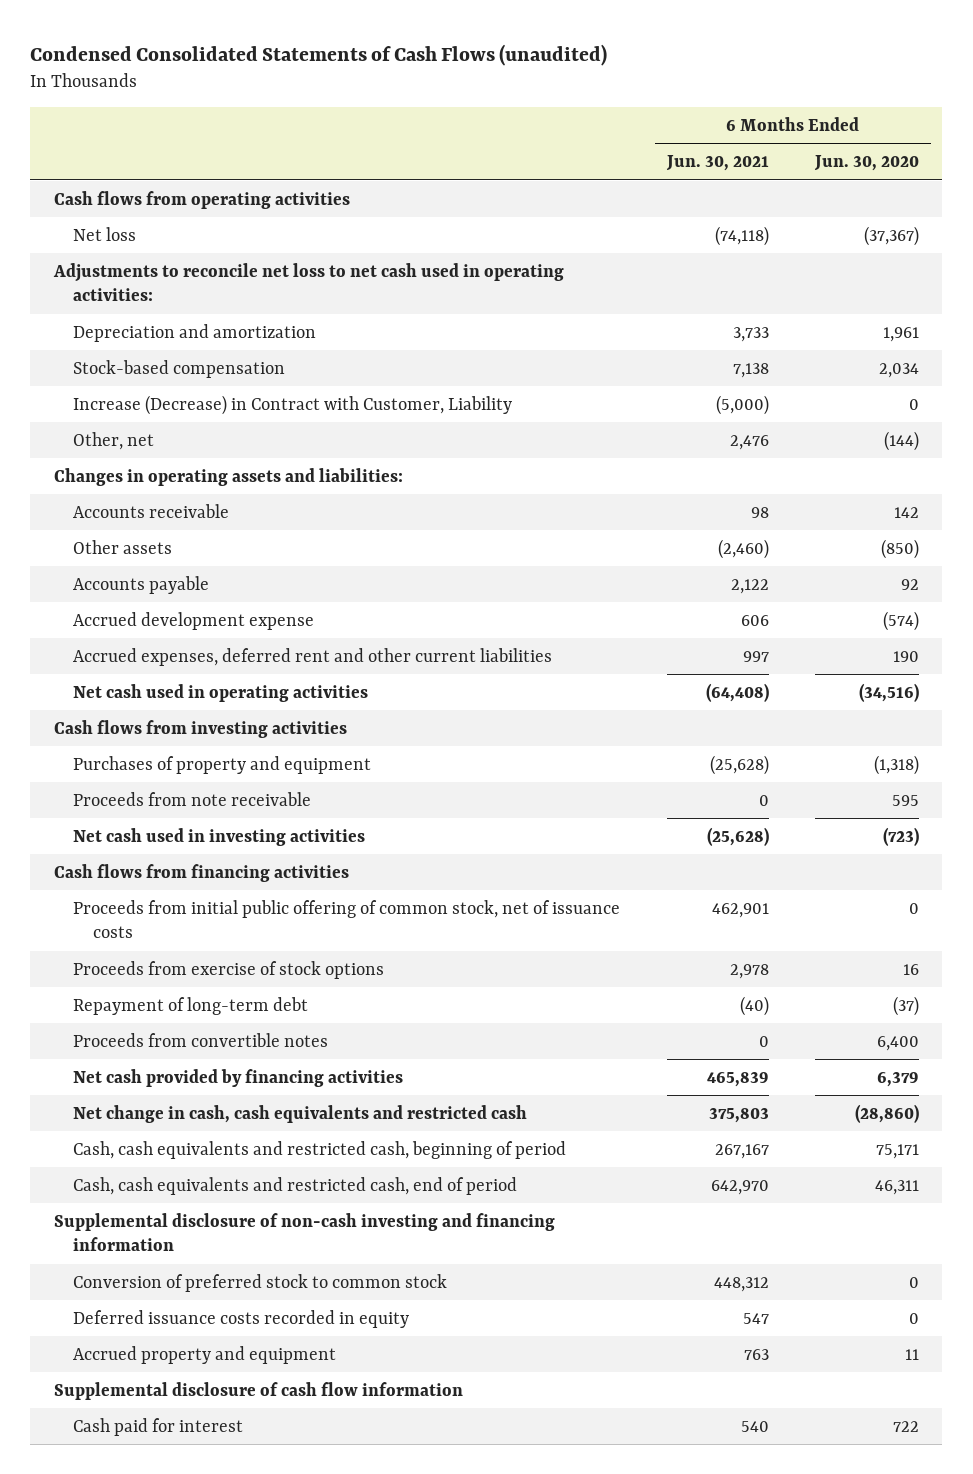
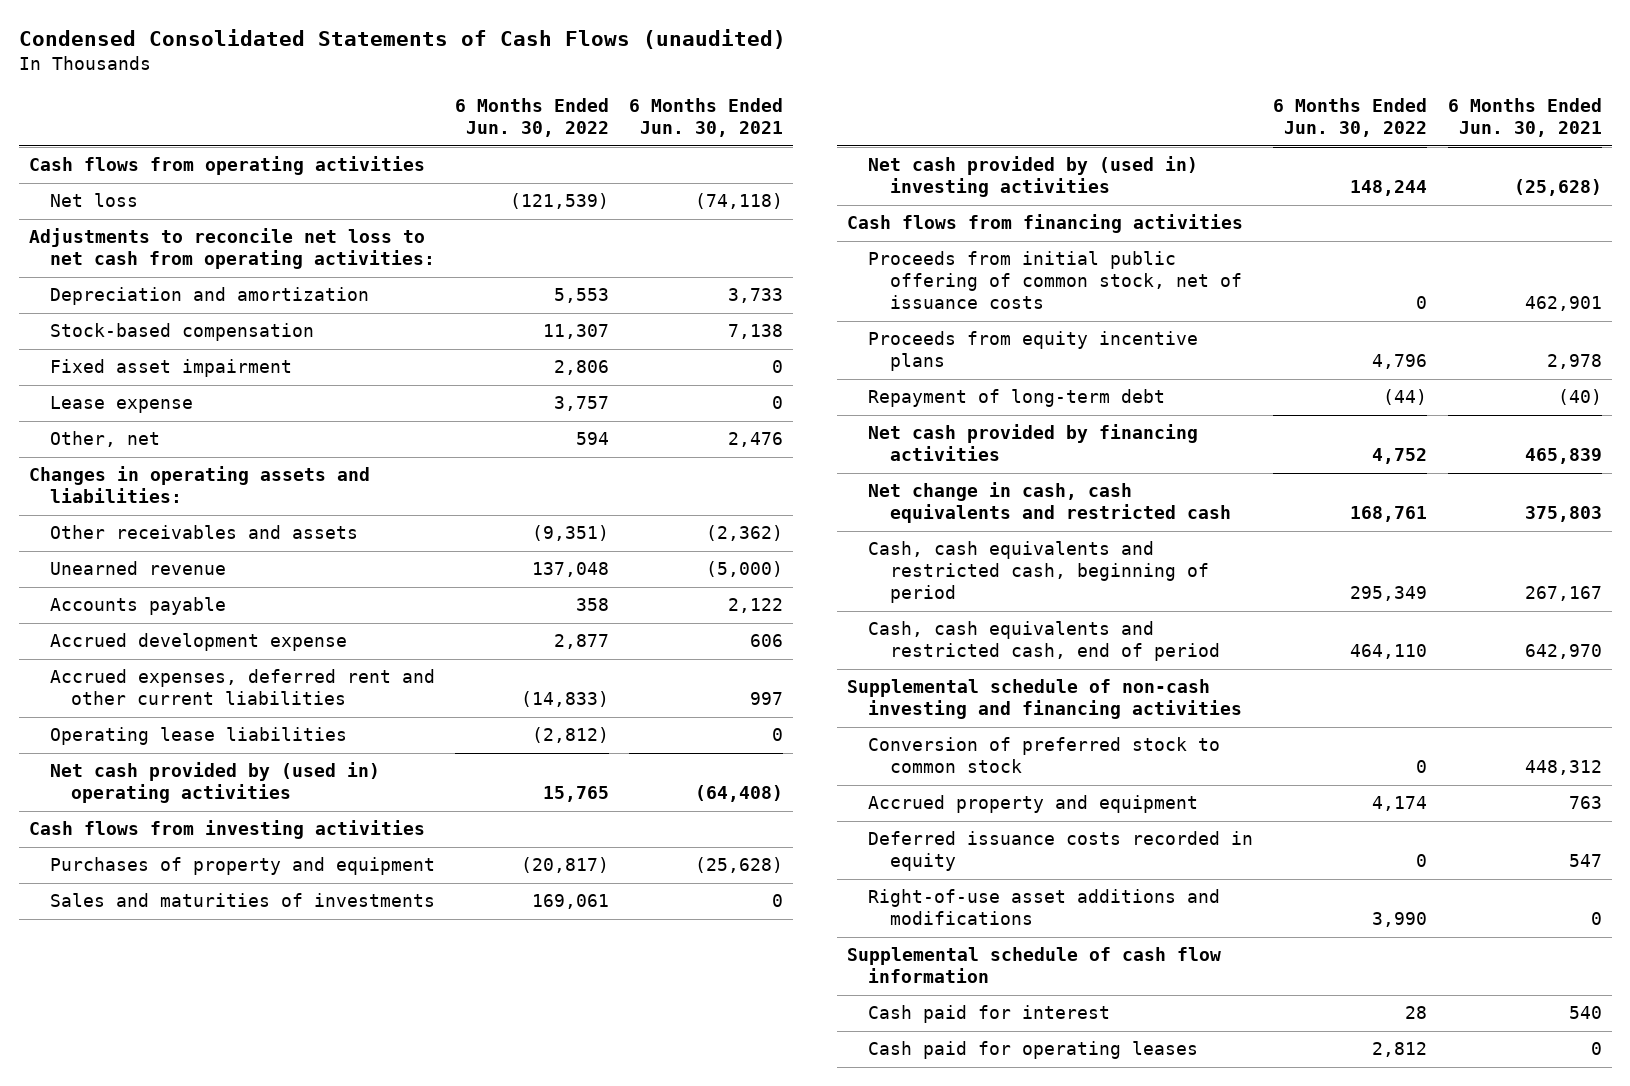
- | 6 Months Ended Jun. 30, 2021 | 6 Months Ended Jun. 30, 2020
+ | 6 Months Ended Jun. 30, 2022 | 6 Months Ended Jun. 30, 2021
- Adjustments to reconcile net loss to net cash used in operating activities:
+ Adjustments to reconcile net loss to net cash from operating activities:
- Increase (Decrease) in Contract with Customer, Liability | (5,000) | 0
+ Fixed asset impairment | 2,806 | 0
+ Lease expense | 3,757 | 0
- Accounts receivable | 98 | 142
- Other assets | (2,460) | (850)
+ Other receivables and assets | (9,351) | (2,362)
+ Unearned revenue | 137,048 | (5,000)
- Net cash used in operating activities | (64,408) | (34,516)
+ Operating lease liabilities | (2,812) | 0
+ Net cash provided by (used in) operating activities | 15,765 | (64,408)
- Proceeds from note receivable | 0 | 595
- Net cash used in investing activities | (25,628) | (723)
+ Sales and maturities of investments | 169,061 | 0
+ Net cash provided by (used in) investing activities | 148,244 | (25,628)
- Proceeds from exercise of stock options | 2,978 | 16
+ Proceeds from equity incentive plans | 4,796 | 2,978
- Proceeds from convertible notes | 0 | 6,400
- Supplemental disclosure of non-cash investing and financing information
+ Supplemental schedule of non-cash investing and financing activities
- Supplemental disclosure of cash flow information
moved down: Deferred issuance costs recorded in equity | 0 | 547
+ Right-of-use asset additions and modifications | 3,990 | 0
+ Supplemental schedule of cash flow information
+ Cash paid for operating leases | 2,812 | 0

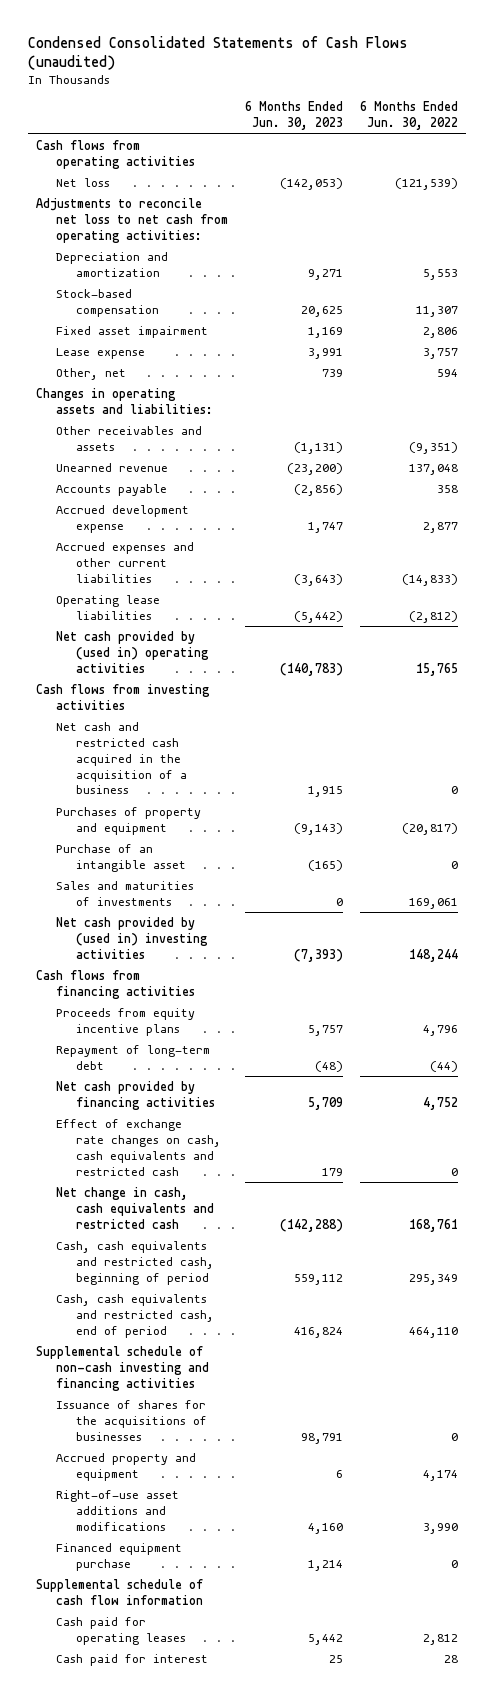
- | 6 Months Ended Jun. 30, 2022 | 6 Months Ended Jun. 30, 2021
+ | 6 Months Ended Jun. 30, 2023 | 6 Months Ended Jun. 30, 2022
- Accrued expenses, deferred rent and other current liabilities | (14,833) | 997
+ Accrued expenses and other current liabilities | (3,643) | (14,833)
+ Net cash and restricted cash acquired in the acquisition of a business | 1,915 | 0
+ Purchase of an intangible asset | (165) | 0
- Proceeds from initial public offering of common stock, net of issuance costs | 0 | 462,901
+ Effect of exchange rate changes on cash, cash equivalents and restricted cash | 179 | 0
- Conversion of preferred stock to common stock | 0 | 448,312
+ Issuance of shares for the acquisitions of businesses | 98,791 | 0
- Deferred issuance costs recorded in equity | 0 | 547
+ Financed equipment purchase | 1,214 | 0
moved down: Cash paid for interest | 25 | 28

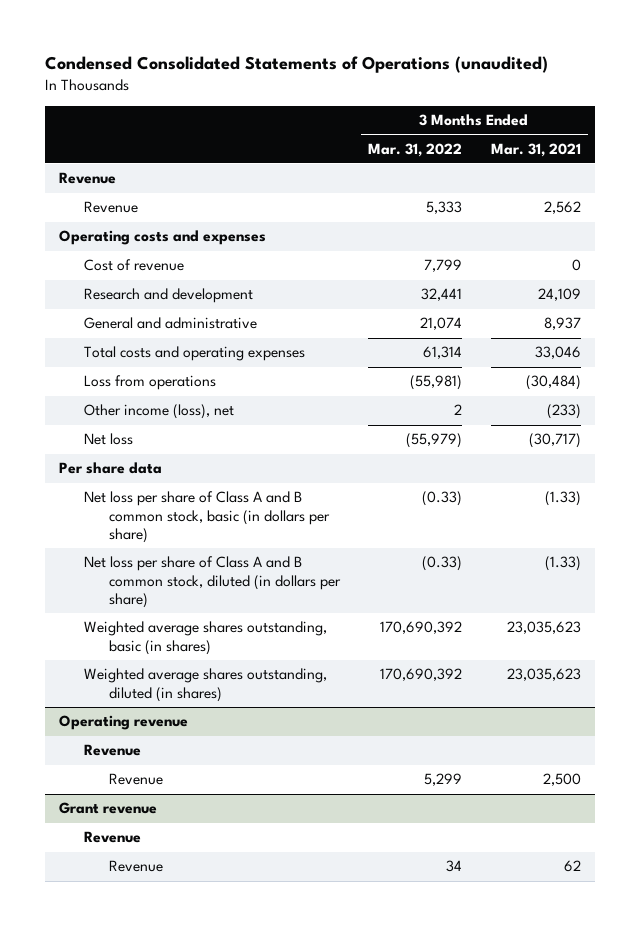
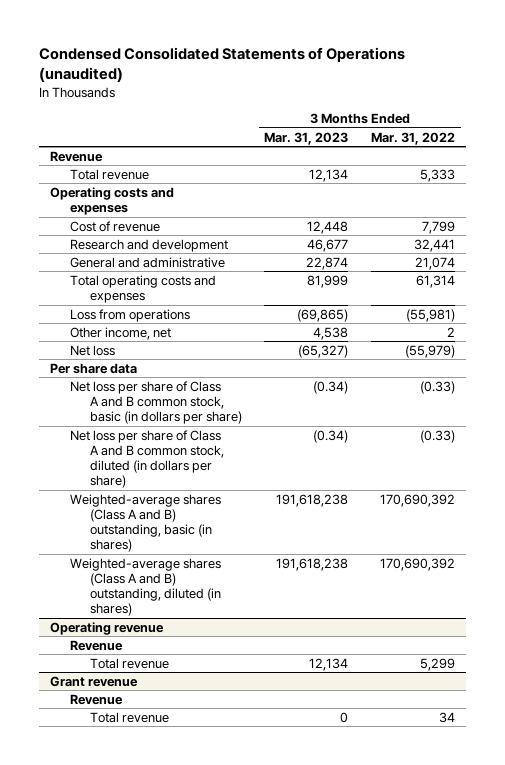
- | 3 Months Ended Mar. 31, 2022 | 3 Months Ended Mar. 31, 2021
+ | 3 Months Ended Mar. 31, 2023 | 3 Months Ended Mar. 31, 2022
- Revenue | 5,333 | 2,562
+ Total revenue | 12,134 | 5,333
- Total costs and operating expenses | 61,314 | 33,046
+ Total operating costs and expenses | 81,999 | 61,314
- Other income (loss), net | 2 | (233)
+ Other income, net | 4,538 | 2
- Weighted average shares outstanding, basic (in shares) | 170,690,392 | 23,035,623
- Weighted average shares outstanding, diluted (in shares) | 170,690,392 | 23,035,623
+ Weighted-average shares (Class A and B) outstanding, basic (in shares) | 191,618,238 | 170,690,392
+ Weighted-average shares (Class A and B) outstanding, diluted (in shares) | 191,618,238 | 170,690,392
@ Operating revenue
- Revenue | 5,299 | 2,500
+ Total revenue | 12,134 | 5,299
@ Grant revenue
- Revenue | 34 | 62
+ Total revenue | 0 | 34

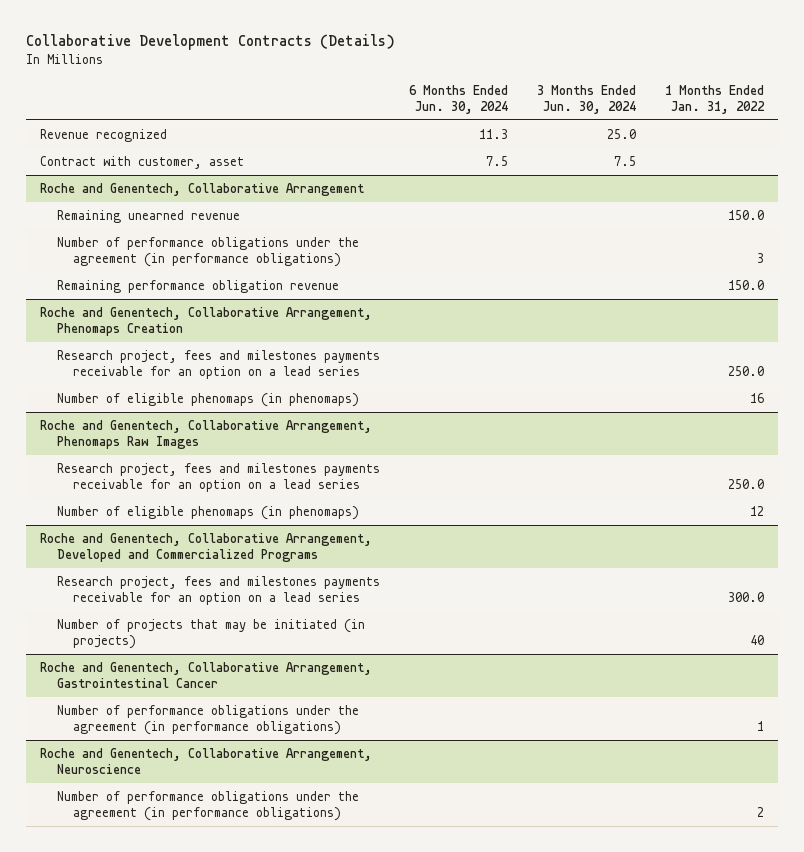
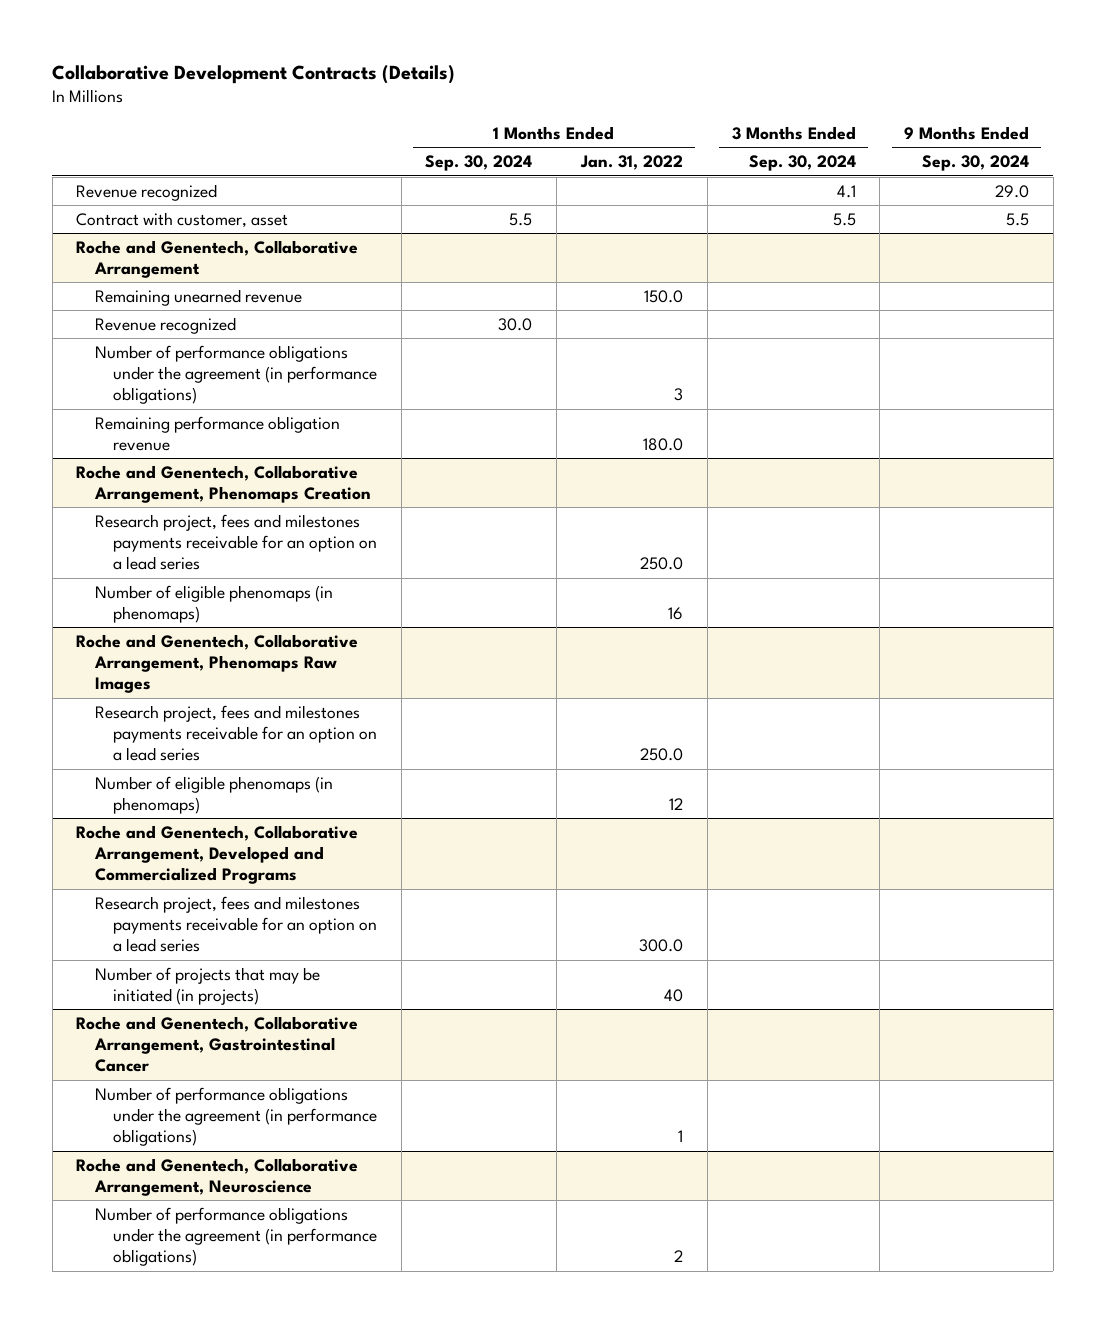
- | 6 Months Ended Jun. 30, 2024 | 3 Months Ended Jun. 30, 2024 | 1 Months Ended Jan. 31, 2022
+ | 1 Months Ended Sep. 30, 2024 | 1 Months Ended Jan. 31, 2022 | 3 Months Ended Sep. 30, 2024 | 9 Months Ended Sep. 30, 2024
@ Roche and Genentech, Collaborative Arrangement
+ Revenue recognized | 30.0 | | |
- Remaining performance obligation revenue | | | 150.0
+ Remaining performance obligation revenue | | 180.0 | |

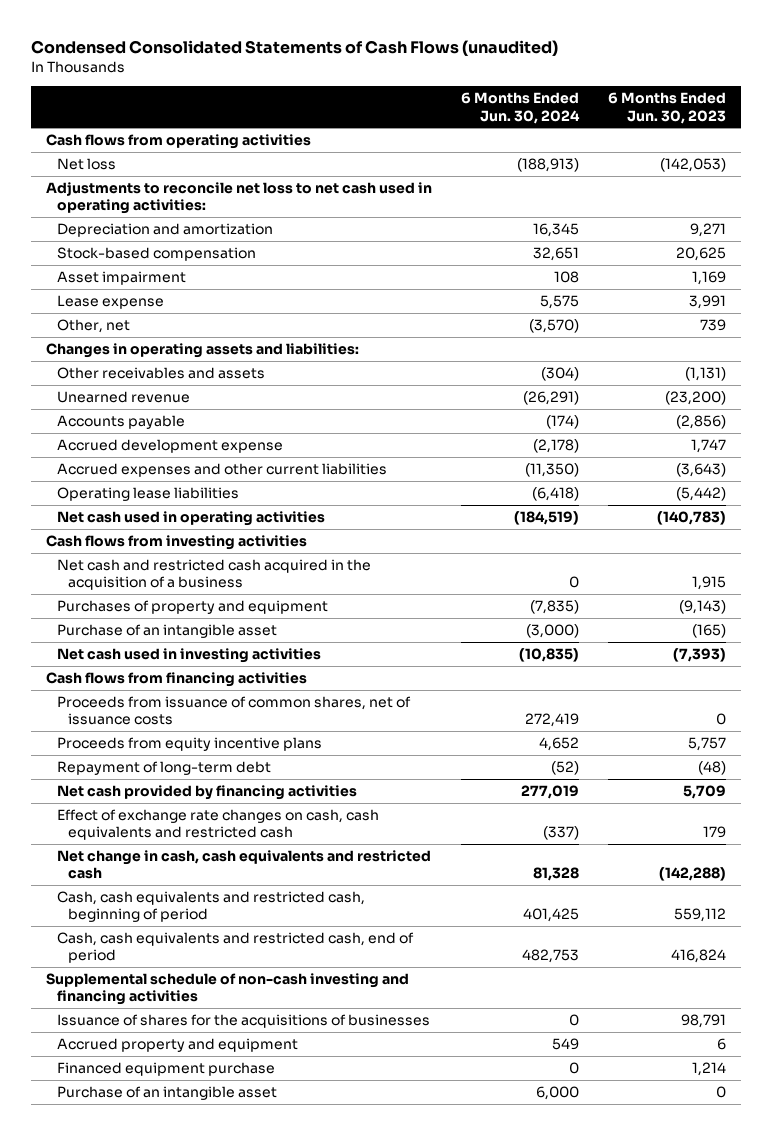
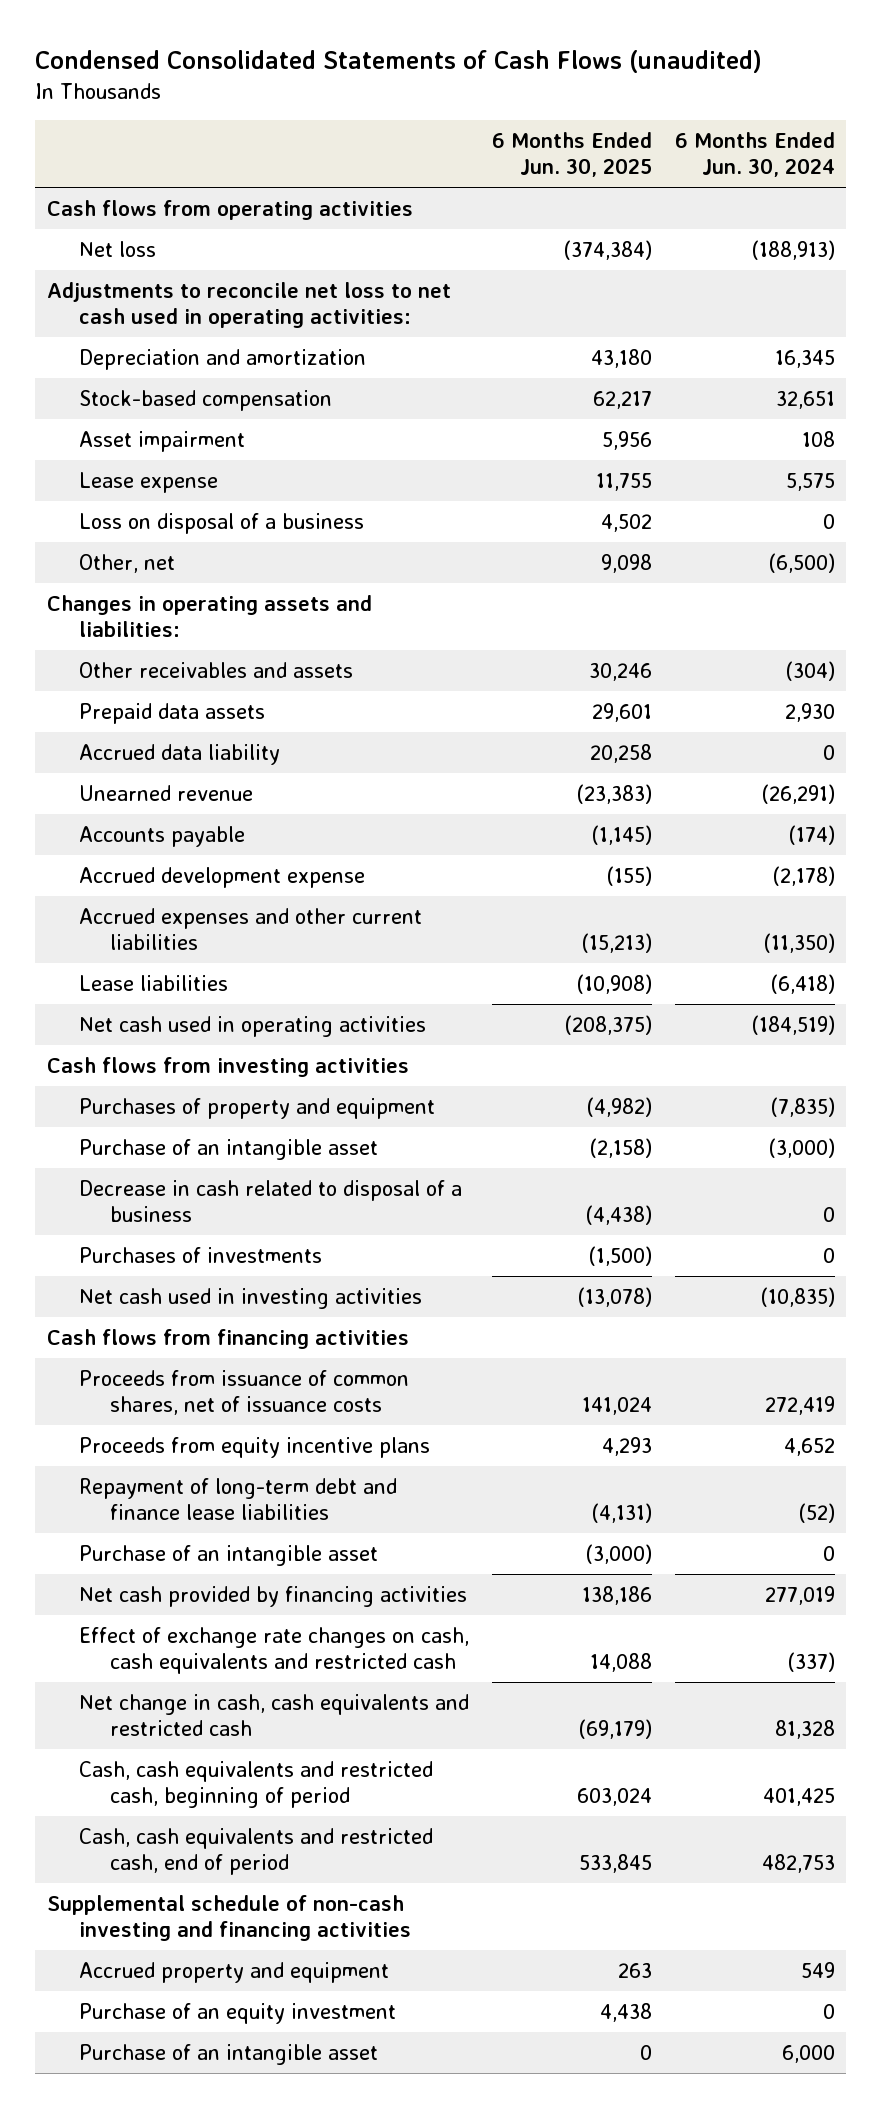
- | 6 Months Ended Jun. 30, 2024 | 6 Months Ended Jun. 30, 2023
+ | 6 Months Ended Jun. 30, 2025 | 6 Months Ended Jun. 30, 2024
- Other, net | (3,570) | 739
+ Loss on disposal of a business | 4,502 | 0
+ Other, net | 9,098 | (6,500)
+ Prepaid data assets | 29,601 | 2,930
+ Accrued data liability | 20,258 | 0
- Operating lease liabilities | (6,418) | (5,442)
+ Lease liabilities | (10,908) | (6,418)
- Net cash and restricted cash acquired in the acquisition of a business | 0 | 1,915
+ Decrease in cash related to disposal of a business | (4,438) | 0
+ Purchases of investments | (1,500) | 0
- Repayment of long-term debt | (52) | (48)
+ Repayment of long-term debt and finance lease liabilities | (4,131) | (52)
+ Purchase of an intangible asset | (3,000) | 0
- Issuance of shares for the acquisitions of businesses | 0 | 98,791
- Financed equipment purchase | 0 | 1,214
+ Purchase of an equity investment | 4,438 | 0

